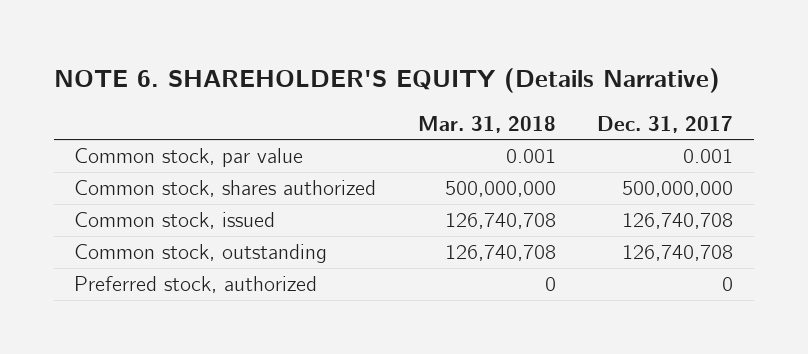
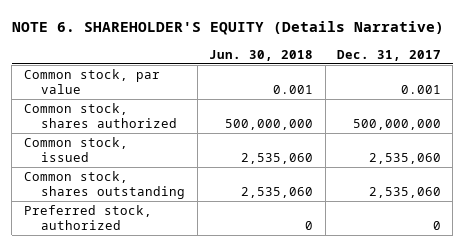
- | Mar. 31, 2018 | Dec. 31, 2017
+ | Jun. 30, 2018 | Dec. 31, 2017
- Common stock, issued | 126,740,708 | 126,740,708
- Common stock, outstanding | 126,740,708 | 126,740,708
+ Common stock, issued | 2,535,060 | 2,535,060
+ Common stock, shares outstanding | 2,535,060 | 2,535,060

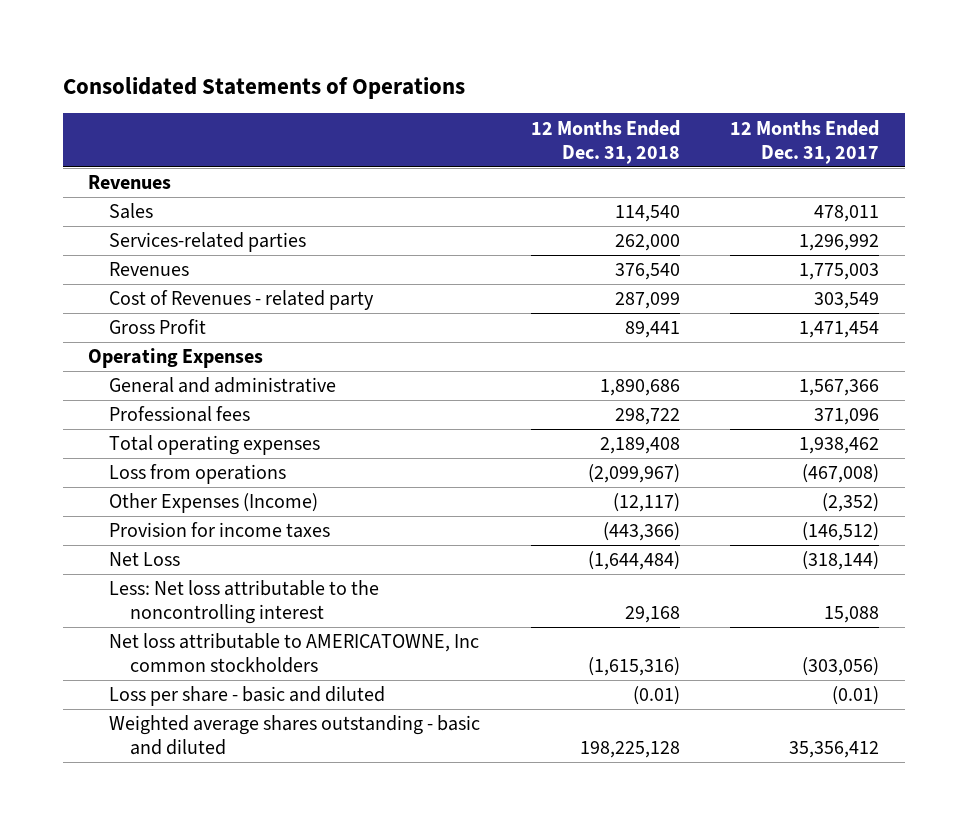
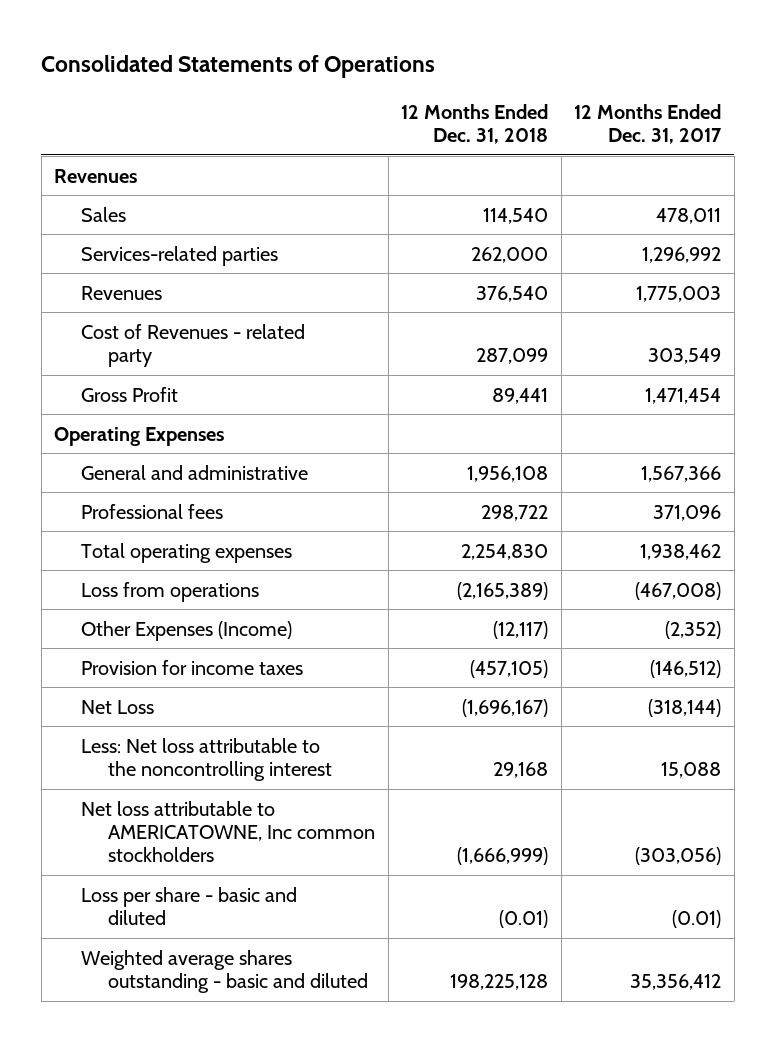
- General and administrative | 1,890,686 | 1,567,366
+ General and administrative | 1,956,108 | 1,567,366
- Total operating expenses | 2,189,408 | 1,938,462
- Loss from operations | (2,099,967) | (467,008)
+ Total operating expenses | 2,254,830 | 1,938,462
+ Loss from operations | (2,165,389) | (467,008)
- Provision for income taxes | (443,366) | (146,512)
- Net Loss | (1,644,484) | (318,144)
+ Provision for income taxes | (457,105) | (146,512)
+ Net Loss | (1,696,167) | (318,144)
- Net loss attributable to AMERICATOWNE, Inc common stockholders | (1,615,316) | (303,056)
+ Net loss attributable to AMERICATOWNE, Inc common stockholders | (1,666,999) | (303,056)

